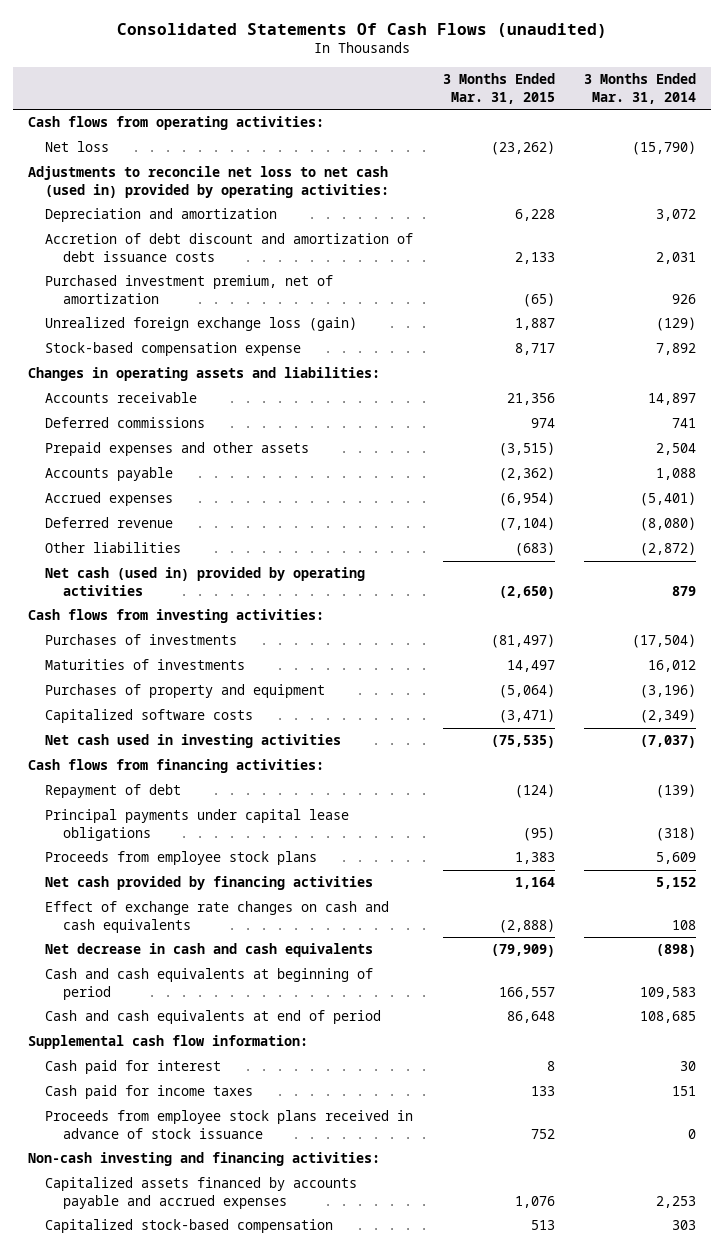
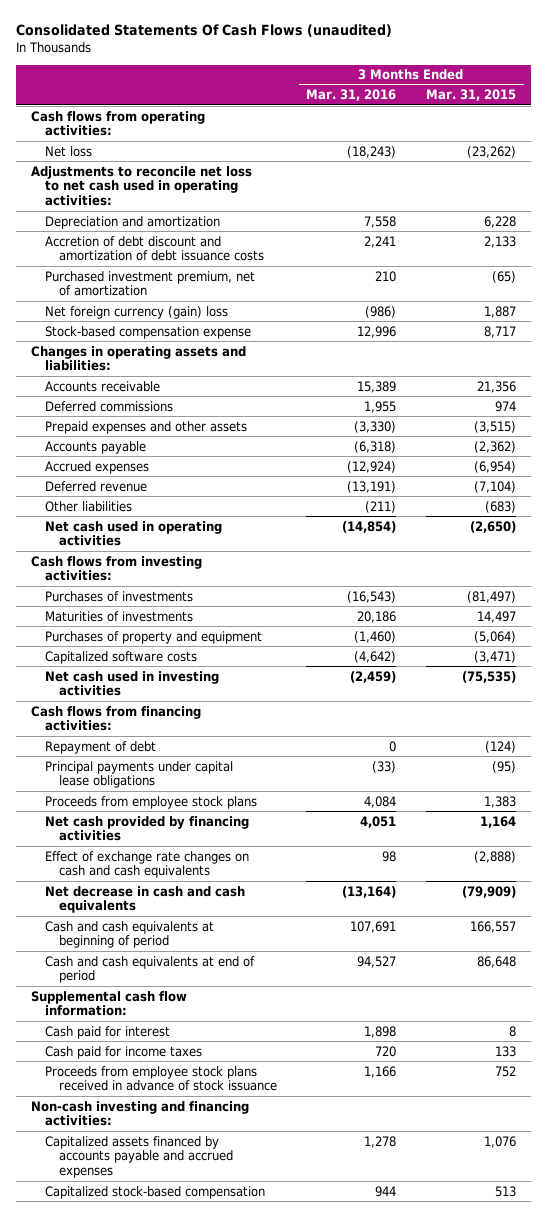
- | 3 Months Ended Mar. 31, 2015 | 3 Months Ended Mar. 31, 2014
+ | 3 Months Ended Mar. 31, 2016 | 3 Months Ended Mar. 31, 2015
- Adjustments to reconcile net loss to net cash (used in) provided by operating activities:
+ Adjustments to reconcile net loss to net cash used in operating activities:
- Unrealized foreign exchange loss (gain) | 1,887 | (129)
+ Net foreign currency (gain) loss | (986) | 1,887
- Net cash (used in) provided by operating activities | (2,650) | 879
+ Net cash used in operating activities | (14,854) | (2,650)

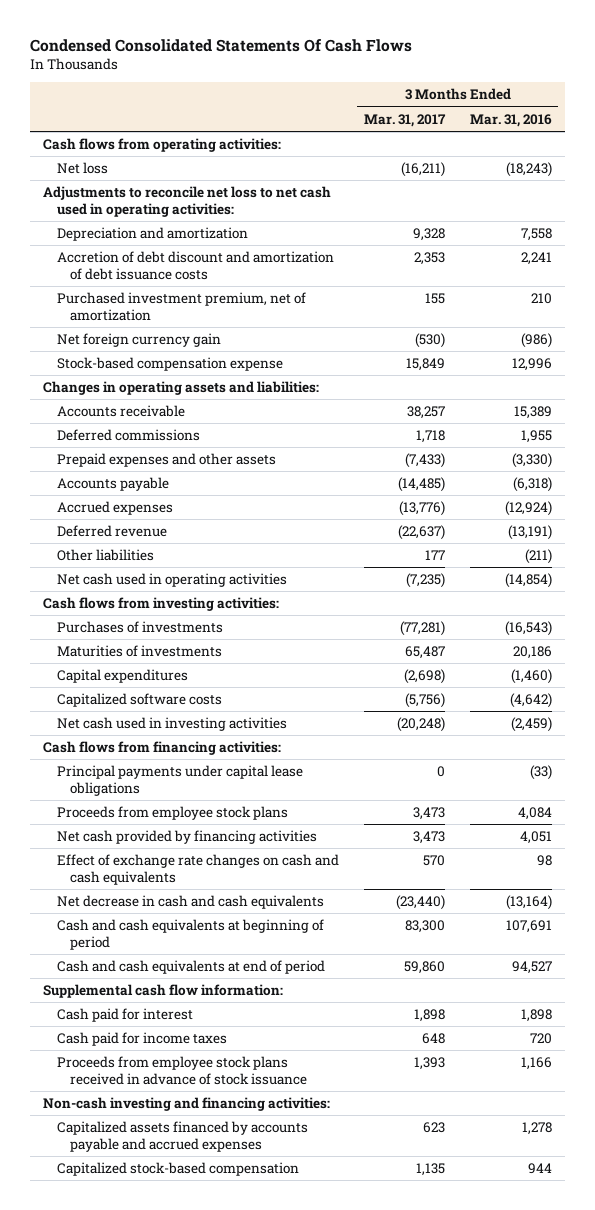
- Consolidated Statements Of Cash Flows (unaudited)
+ Condensed Consolidated Statements Of Cash Flows
- | 3 Months Ended Mar. 31, 2016 | 3 Months Ended Mar. 31, 2015
+ | 3 Months Ended Mar. 31, 2017 | 3 Months Ended Mar. 31, 2016
- Net foreign currency (gain) loss | (986) | 1,887
+ Net foreign currency gain | (530) | (986)
- Purchases of property and equipment | (1,460) | (5,064)
+ Capital expenditures | (2,698) | (1,460)
- Repayment of debt | 0 | (124)

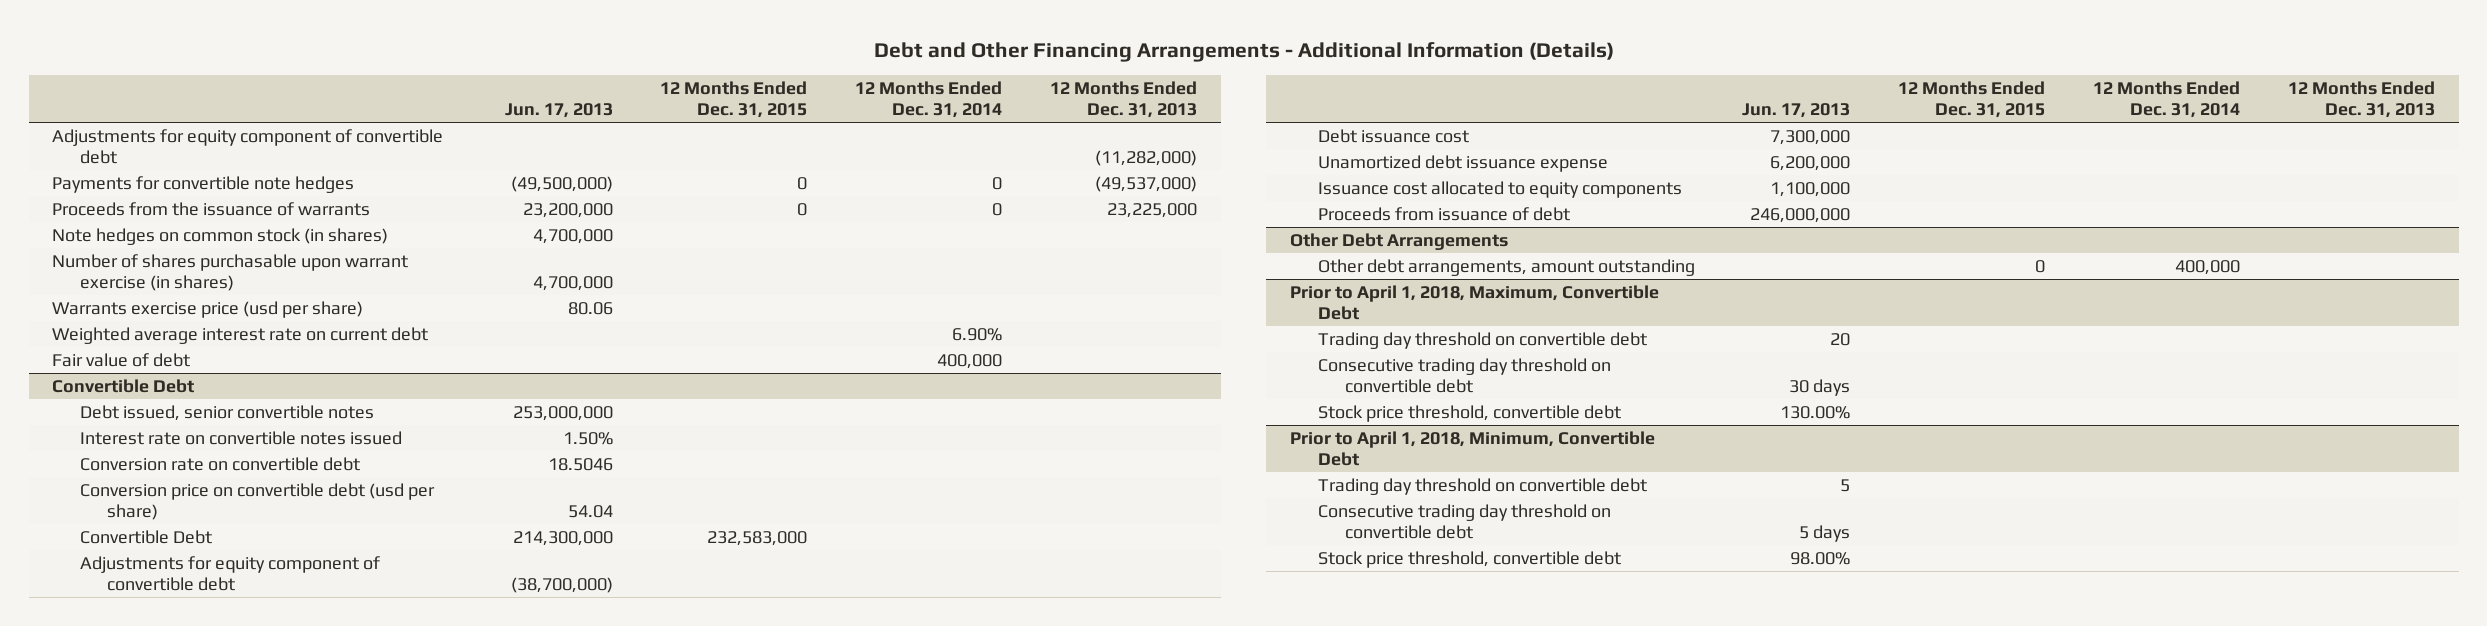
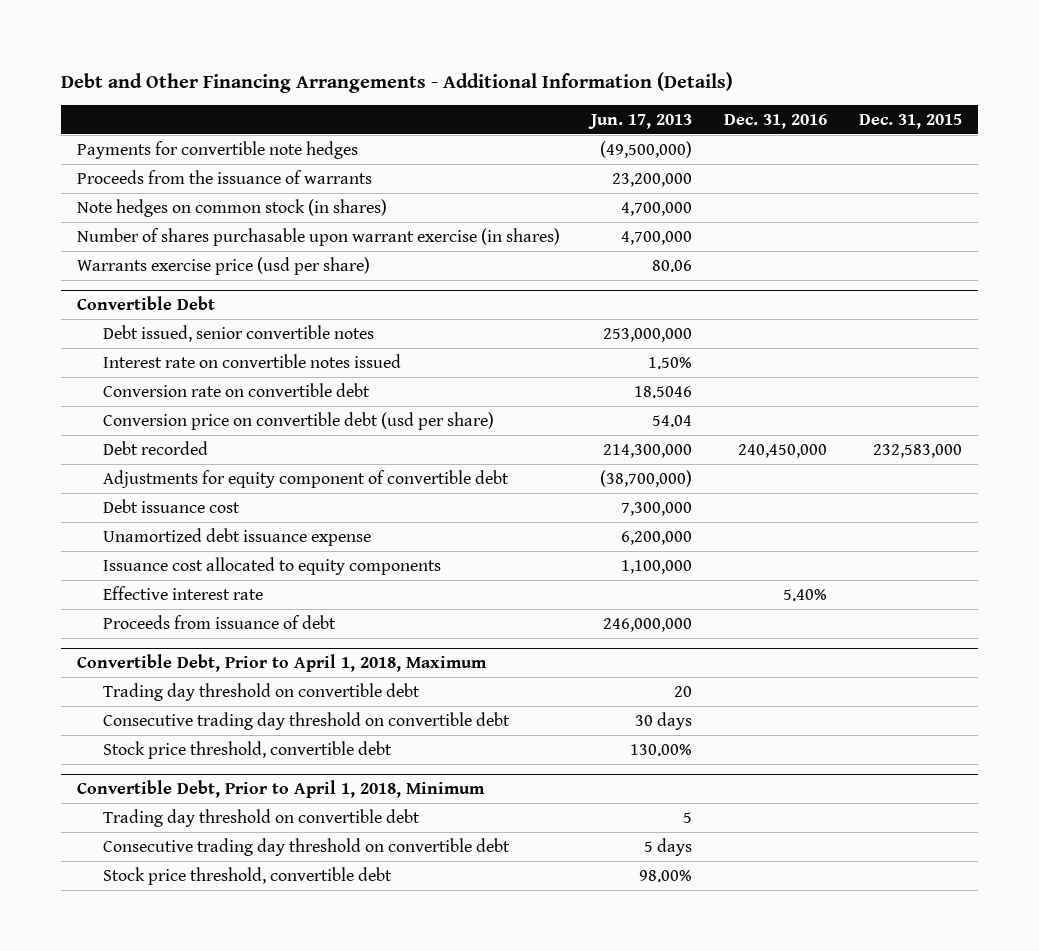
- | Jun. 17, 2013 | 12 Months Ended Dec. 31, 2015 | 12 Months Ended Dec. 31, 2014 | 12 Months Ended Dec. 31, 2013
+ | Jun. 17, 2013 | Dec. 31, 2016 | Dec. 31, 2015
- Adjustments for equity component of convertible debt | | | | (11,282,000)
- Weighted average interest rate on current debt | | | 6.90% |
- Fair value of debt | | | 400,000 |
@ Convertible Debt
- Convertible Debt | 214,300,000 | 232,583,000 | |
+ Debt recorded | 214,300,000 | 240,450,000 | 232,583,000
+ Effective interest rate | | 5.40% |
- Other Debt Arrangements
- Other debt arrangements, amount outstanding | | 0 | 400,000 |
- Prior to April 1, 2018, Maximum, Convertible Debt
+ Convertible Debt, Prior to April 1, 2018, Maximum
- Prior to April 1, 2018, Minimum, Convertible Debt
+ Convertible Debt, Prior to April 1, 2018, Minimum

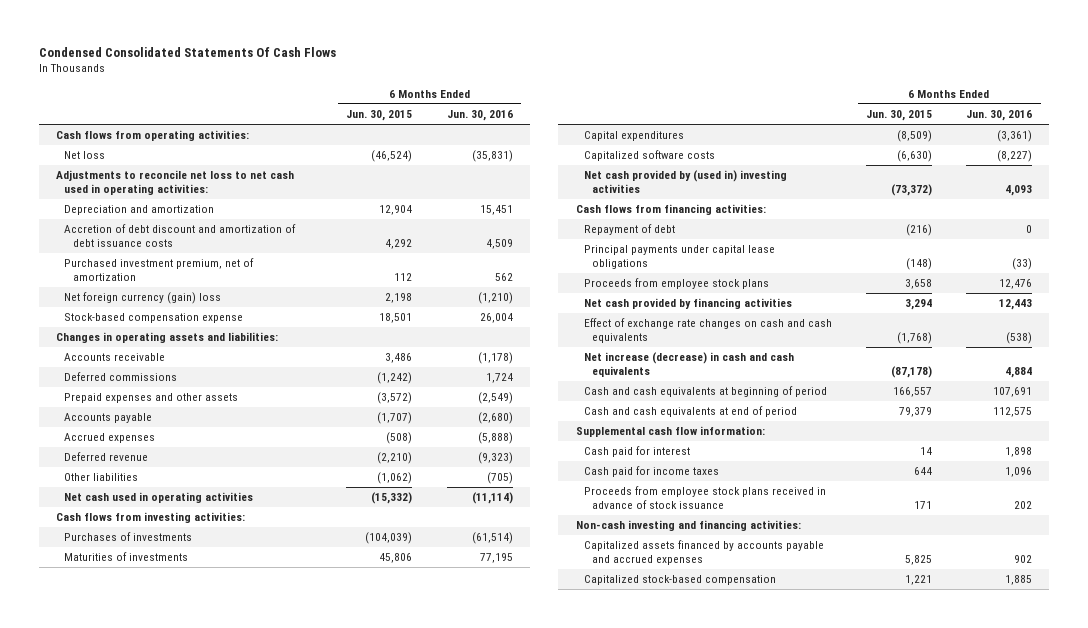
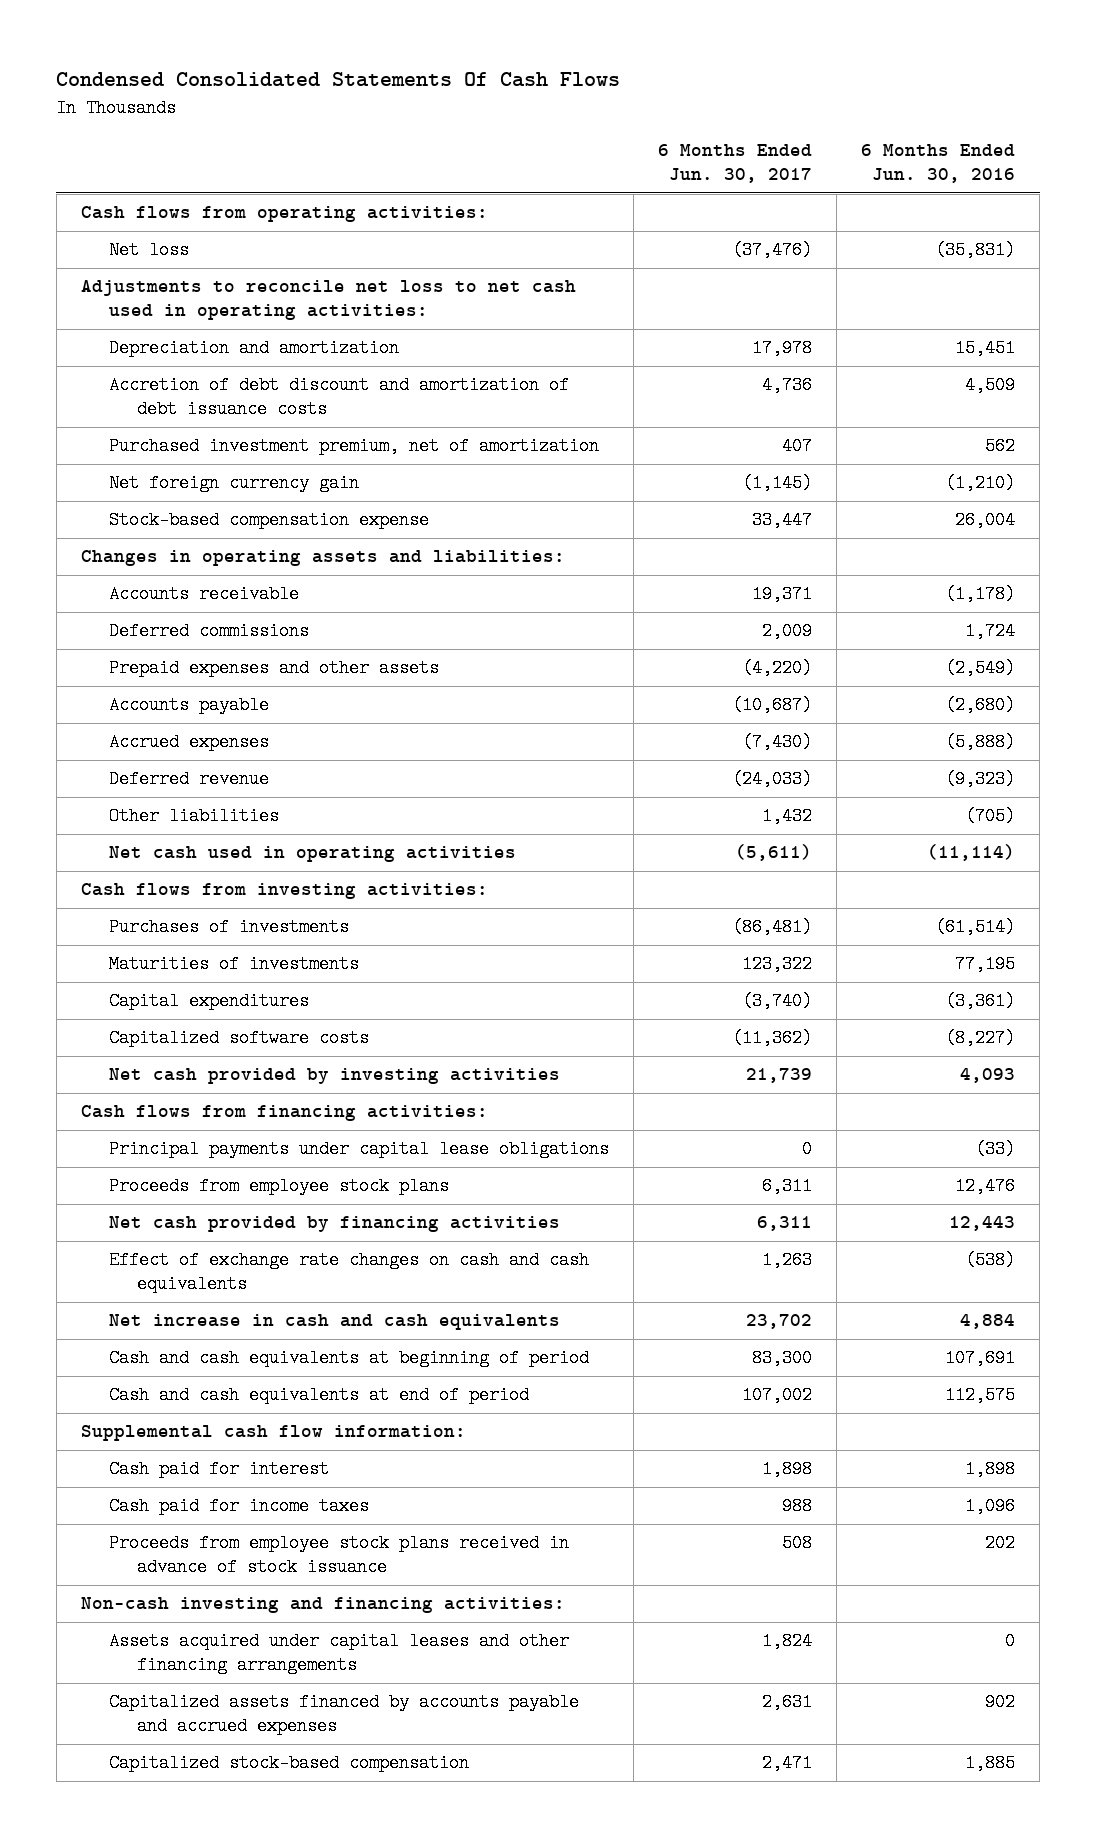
- | 6 Months Ended Jun. 30, 2015 | 6 Months Ended Jun. 30, 2016
+ | 6 Months Ended Jun. 30, 2017 | 6 Months Ended Jun. 30, 2016
- Net foreign currency (gain) loss | 2,198 | (1,210)
+ Net foreign currency gain | (1,145) | (1,210)
- Net cash provided by (used in) investing activities | (73,372) | 4,093
+ Net cash provided by investing activities | 21,739 | 4,093
- Repayment of debt | (216) | 0
- Net increase (decrease) in cash and cash equivalents | (87,178) | 4,884
+ Net increase in cash and cash equivalents | 23,702 | 4,884
+ Assets acquired under capital leases and other financing arrangements | 1,824 | 0

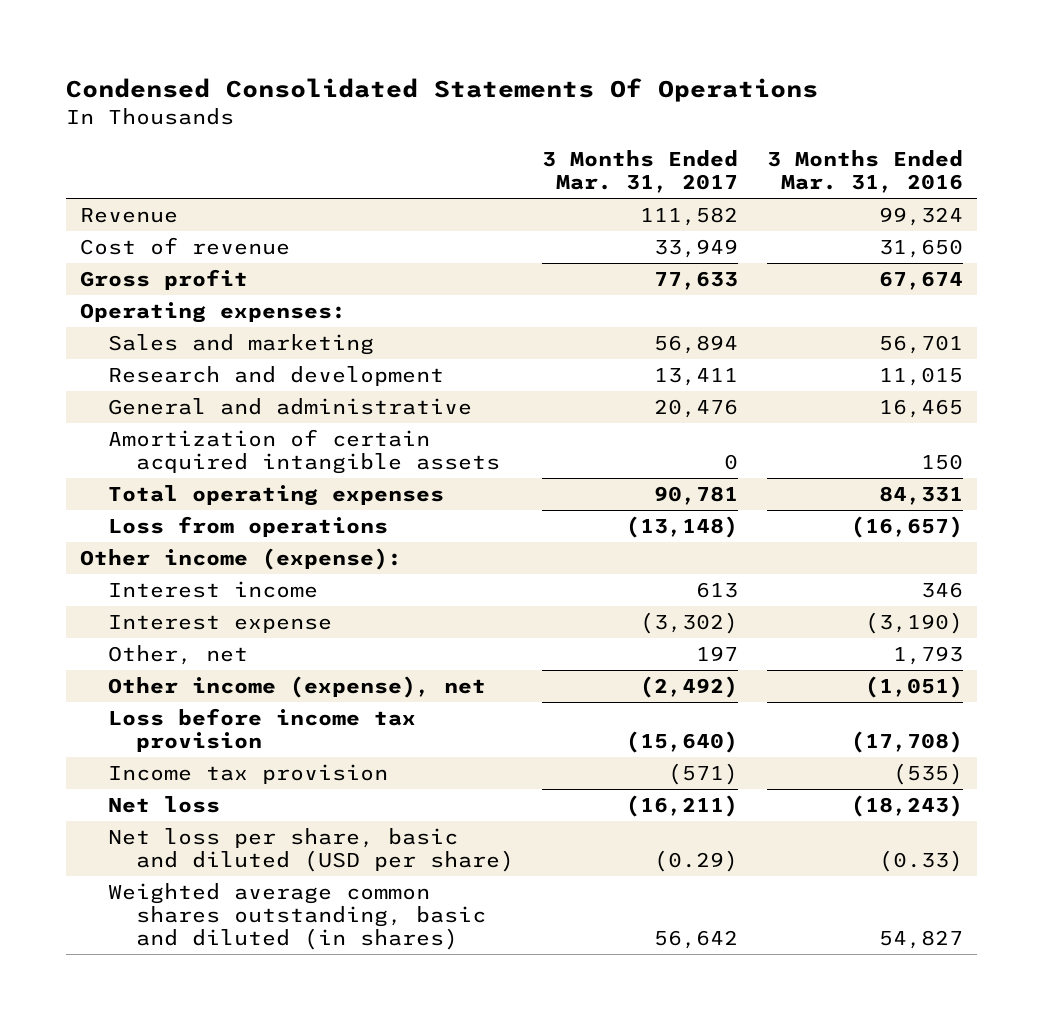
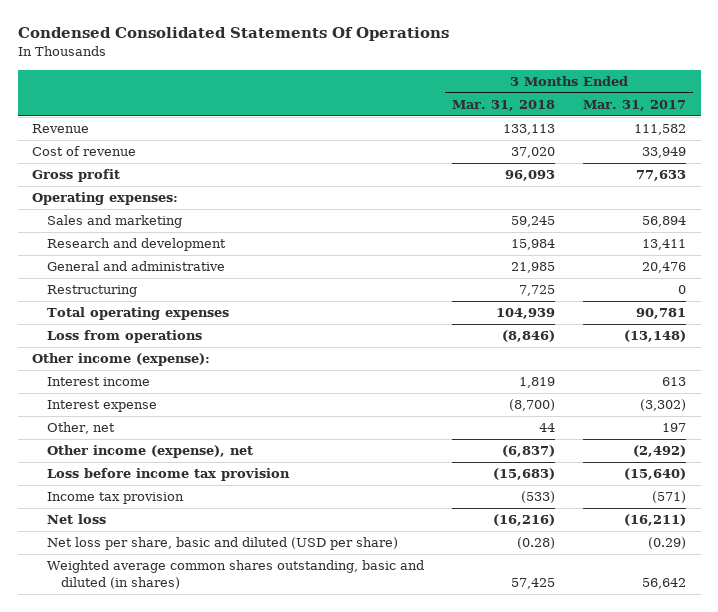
- | 3 Months Ended Mar. 31, 2017 | 3 Months Ended Mar. 31, 2016
+ | 3 Months Ended Mar. 31, 2018 | 3 Months Ended Mar. 31, 2017
- Amortization of certain acquired intangible assets | 0 | 150
+ Restructuring | 7,725 | 0

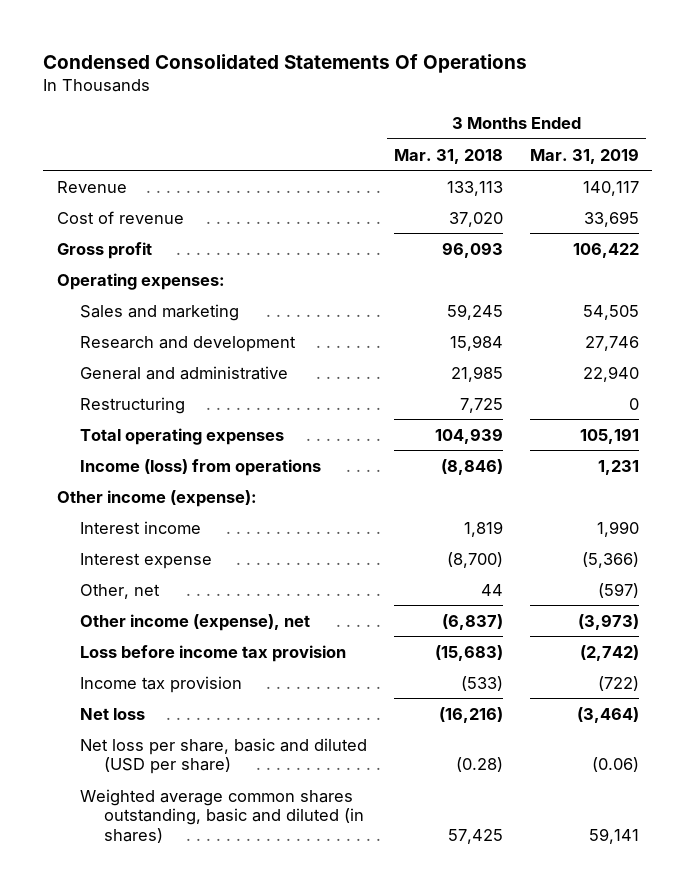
- | 3 Months Ended Mar. 31, 2018 | 3 Months Ended Mar. 31, 2017
+ | 3 Months Ended Mar. 31, 2018 | 3 Months Ended Mar. 31, 2019
- Loss from operations | (8,846) | (13,148)
+ Income (loss) from operations | (8,846) | 1,231

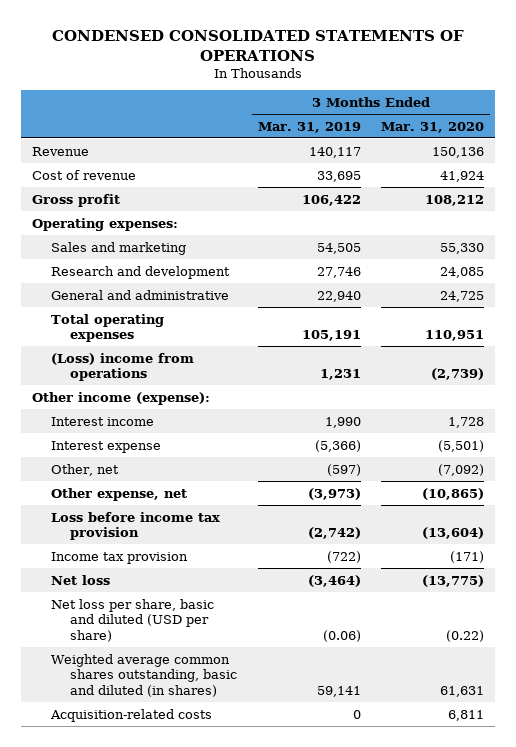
- Condensed Consolidated Statements Of Operations
+ CONDENSED CONSOLIDATED STATEMENTS OF OPERATIONS
- | 3 Months Ended Mar. 31, 2018 | 3 Months Ended Mar. 31, 2019
+ | 3 Months Ended Mar. 31, 2019 | 3 Months Ended Mar. 31, 2020
- Restructuring | 7,725 | 0
- Income (loss) from operations | (8,846) | 1,231
+ (Loss) income from operations | 1,231 | (2,739)
- Other income (expense), net | (6,837) | (3,973)
+ Other expense, net | (3,973) | (10,865)
+ Acquisition-related costs | 0 | 6,811

